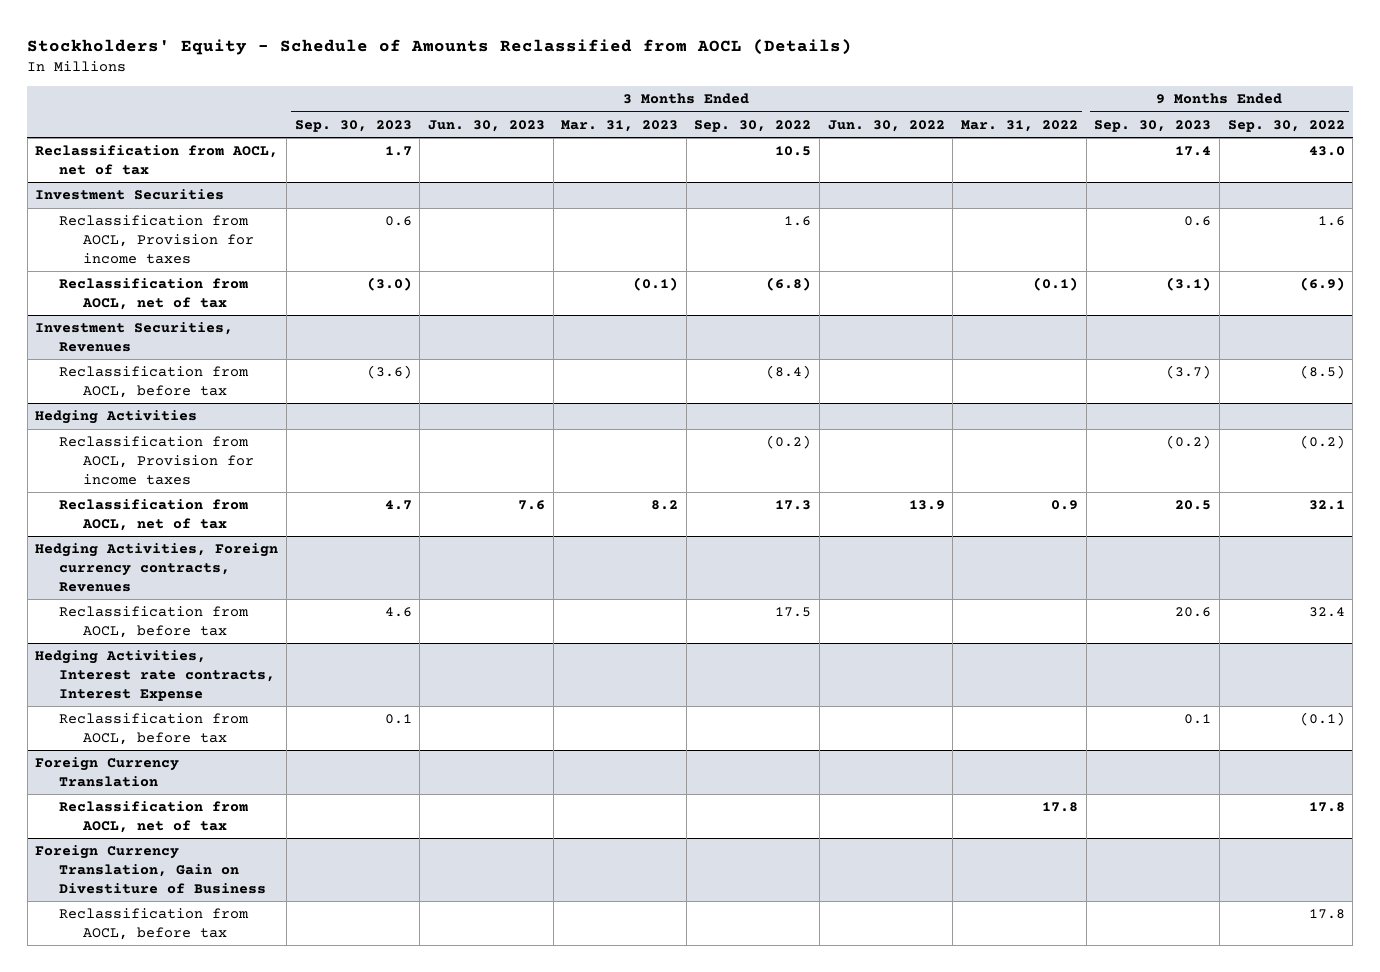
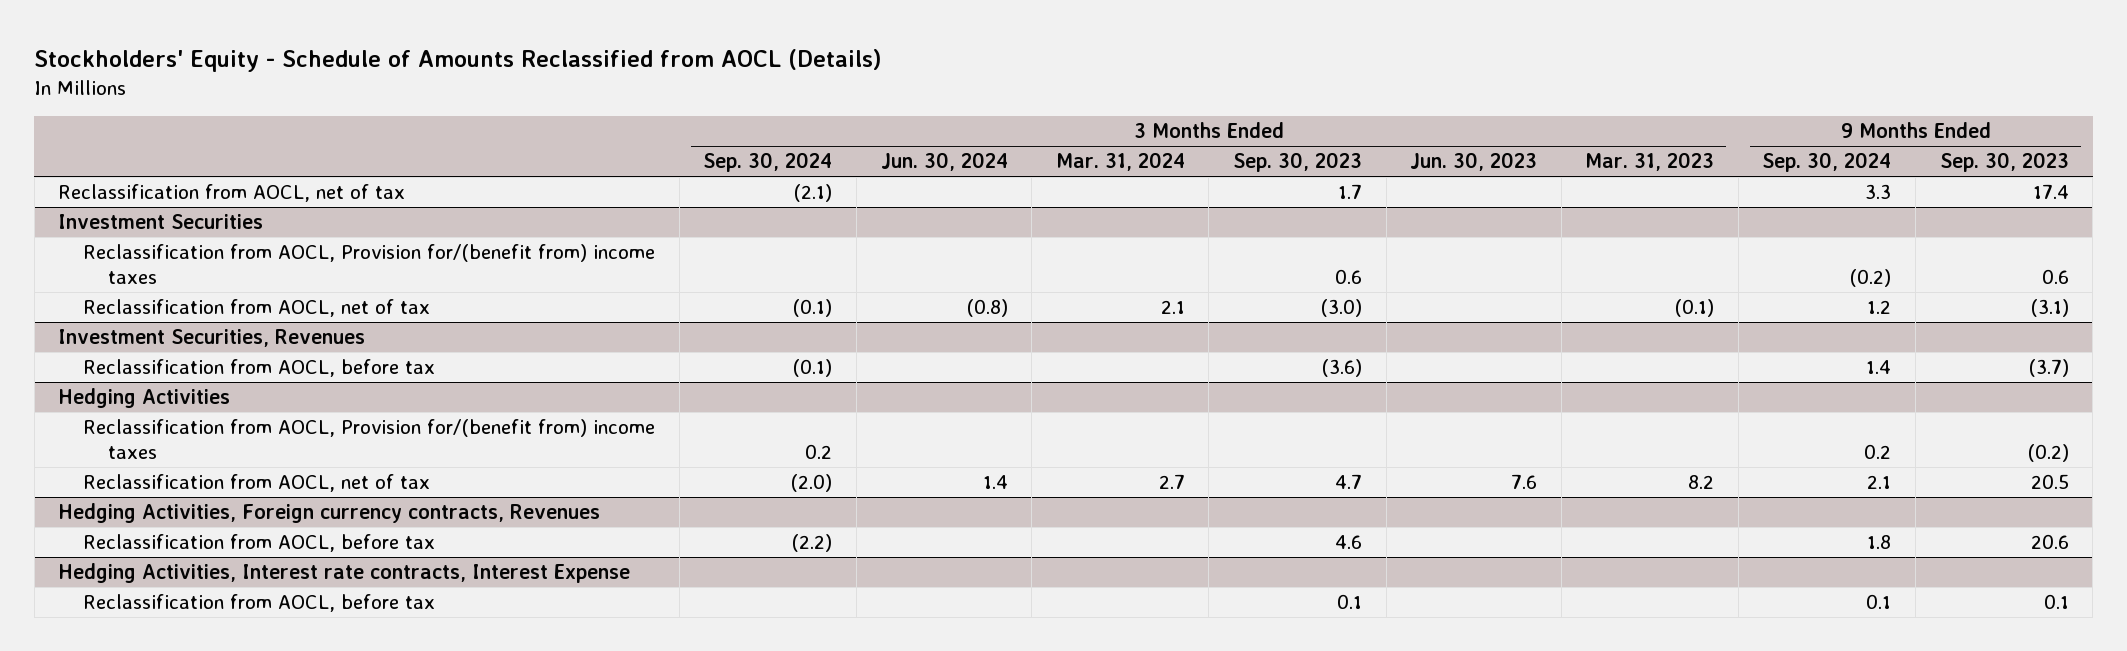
- | 3 Months Ended Sep. 30, 2023 | 3 Months Ended Jun. 30, 2023 | 3 Months Ended Mar. 31, 2023 | 3 Months Ended Sep. 30, 2022 | 3 Months Ended Jun. 30, 2022 | 3 Months Ended Mar. 31, 2022 | 9 Months Ended Sep. 30, 2023 | 9 Months Ended Sep. 30, 2022
+ | 3 Months Ended Sep. 30, 2024 | 3 Months Ended Jun. 30, 2024 | 3 Months Ended Mar. 31, 2024 | 3 Months Ended Sep. 30, 2023 | 3 Months Ended Jun. 30, 2023 | 3 Months Ended Mar. 31, 2023 | 9 Months Ended Sep. 30, 2024 | 9 Months Ended Sep. 30, 2023
@ Investment Securities
- Reclassification from AOCL, Provision for income taxes | 0.6 | | | 1.6 | | | 0.6 | 1.6
+ Reclassification from AOCL, Provision for/(benefit from) income taxes | | | | 0.6 | | | (0.2) | 0.6
@ Hedging Activities
- Reclassification from AOCL, Provision for income taxes | | | | (0.2) | | | (0.2) | (0.2)
+ Reclassification from AOCL, Provision for/(benefit from) income taxes | 0.2 | | | | | | 0.2 | (0.2)
- Foreign Currency Translation
- Reclassification from AOCL, net of tax | | | | | | 17.8 | | 17.8
- Foreign Currency Translation, Gain on Divestiture of Business
- Reclassification from AOCL, before tax | | | | | | | | 17.8

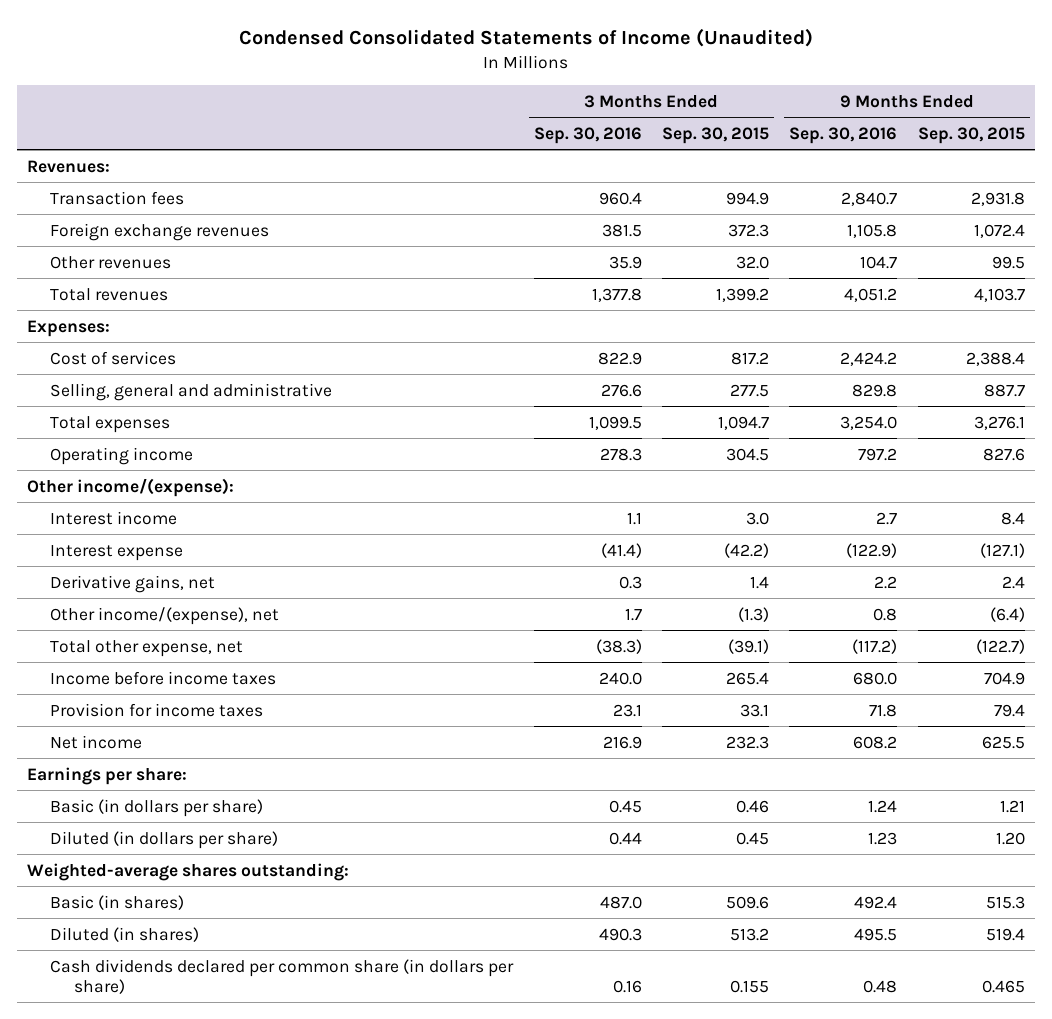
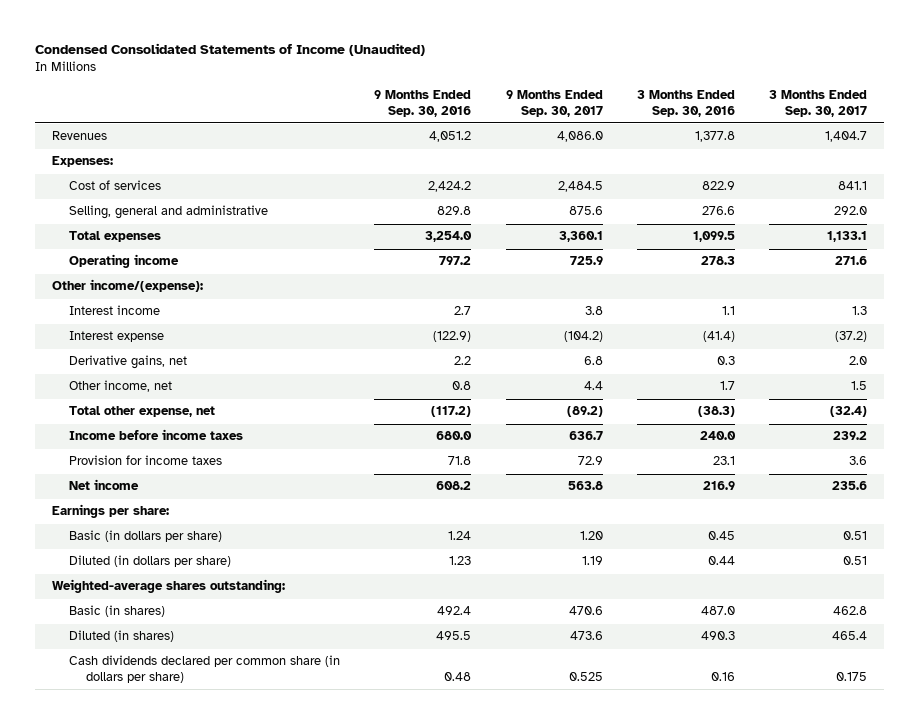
- | 3 Months Ended Sep. 30, 2016 | 3 Months Ended Sep. 30, 2015 | 9 Months Ended Sep. 30, 2016 | 9 Months Ended Sep. 30, 2015
+ | 9 Months Ended Sep. 30, 2016 | 9 Months Ended Sep. 30, 2017 | 3 Months Ended Sep. 30, 2016 | 3 Months Ended Sep. 30, 2017
- Revenues:
- Transaction fees | 960.4 | 994.9 | 2,840.7 | 2,931.8
- Foreign exchange revenues | 381.5 | 372.3 | 1,105.8 | 1,072.4
- Other revenues | 35.9 | 32.0 | 104.7 | 99.5
- Total revenues | 1,377.8 | 1,399.2 | 4,051.2 | 4,103.7
+ Revenues | 4,051.2 | 4,086.0 | 1,377.8 | 1,404.7
- Other income/(expense), net | 1.7 | (1.3) | 0.8 | (6.4)
+ Other income, net | 0.8 | 4.4 | 1.7 | 1.5

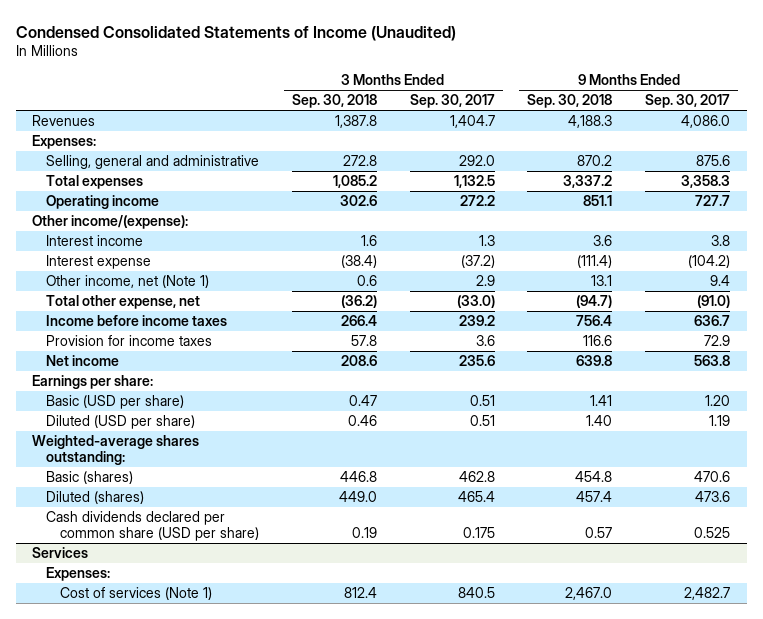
- | 9 Months Ended Sep. 30, 2016 | 9 Months Ended Sep. 30, 2017 | 3 Months Ended Sep. 30, 2016 | 3 Months Ended Sep. 30, 2017
+ | 3 Months Ended Sep. 30, 2018 | 3 Months Ended Sep. 30, 2017 | 9 Months Ended Sep. 30, 2018 | 9 Months Ended Sep. 30, 2017
- Cost of services | 2,424.2 | 2,484.5 | 822.9 | 841.1
- Total expenses | 3,254.0 | 3,360.1 | 1,099.5 | 1,133.1
- Operating income | 797.2 | 725.9 | 278.3 | 271.6
+ Total expenses | 1,085.2 | 1,132.5 | 3,337.2 | 3,358.3
+ Operating income | 302.6 | 272.2 | 851.1 | 727.7
- Derivative gains, net | 2.2 | 6.8 | 0.3 | 2.0
- Other income, net | 0.8 | 4.4 | 1.7 | 1.5
- Total other expense, net | (117.2) | (89.2) | (38.3) | (32.4)
+ Other income, net (Note 1) | 0.6 | 2.9 | 13.1 | 9.4
+ Total other expense, net | (36.2) | (33.0) | (94.7) | (91.0)
- Basic (in dollars per share) | 1.24 | 1.20 | 0.45 | 0.51
- Diluted (in dollars per share) | 1.23 | 1.19 | 0.44 | 0.51
+ Basic (USD per share) | 0.47 | 0.51 | 1.41 | 1.20
+ Diluted (USD per share) | 0.46 | 0.51 | 1.40 | 1.19
- Basic (in shares) | 492.4 | 470.6 | 487.0 | 462.8
- Diluted (in shares) | 495.5 | 473.6 | 490.3 | 465.4
- Cash dividends declared per common share (in dollars per share) | 0.48 | 0.525 | 0.16 | 0.175
+ Basic (shares) | 446.8 | 462.8 | 454.8 | 470.6
+ Diluted (shares) | 449.0 | 465.4 | 457.4 | 473.6
+ Cash dividends declared per common share (USD per share) | 0.19 | 0.175 | 0.57 | 0.525
+ Services
+ Expenses:
+ Cost of services (Note 1) | 812.4 | 840.5 | 2,467.0 | 2,482.7

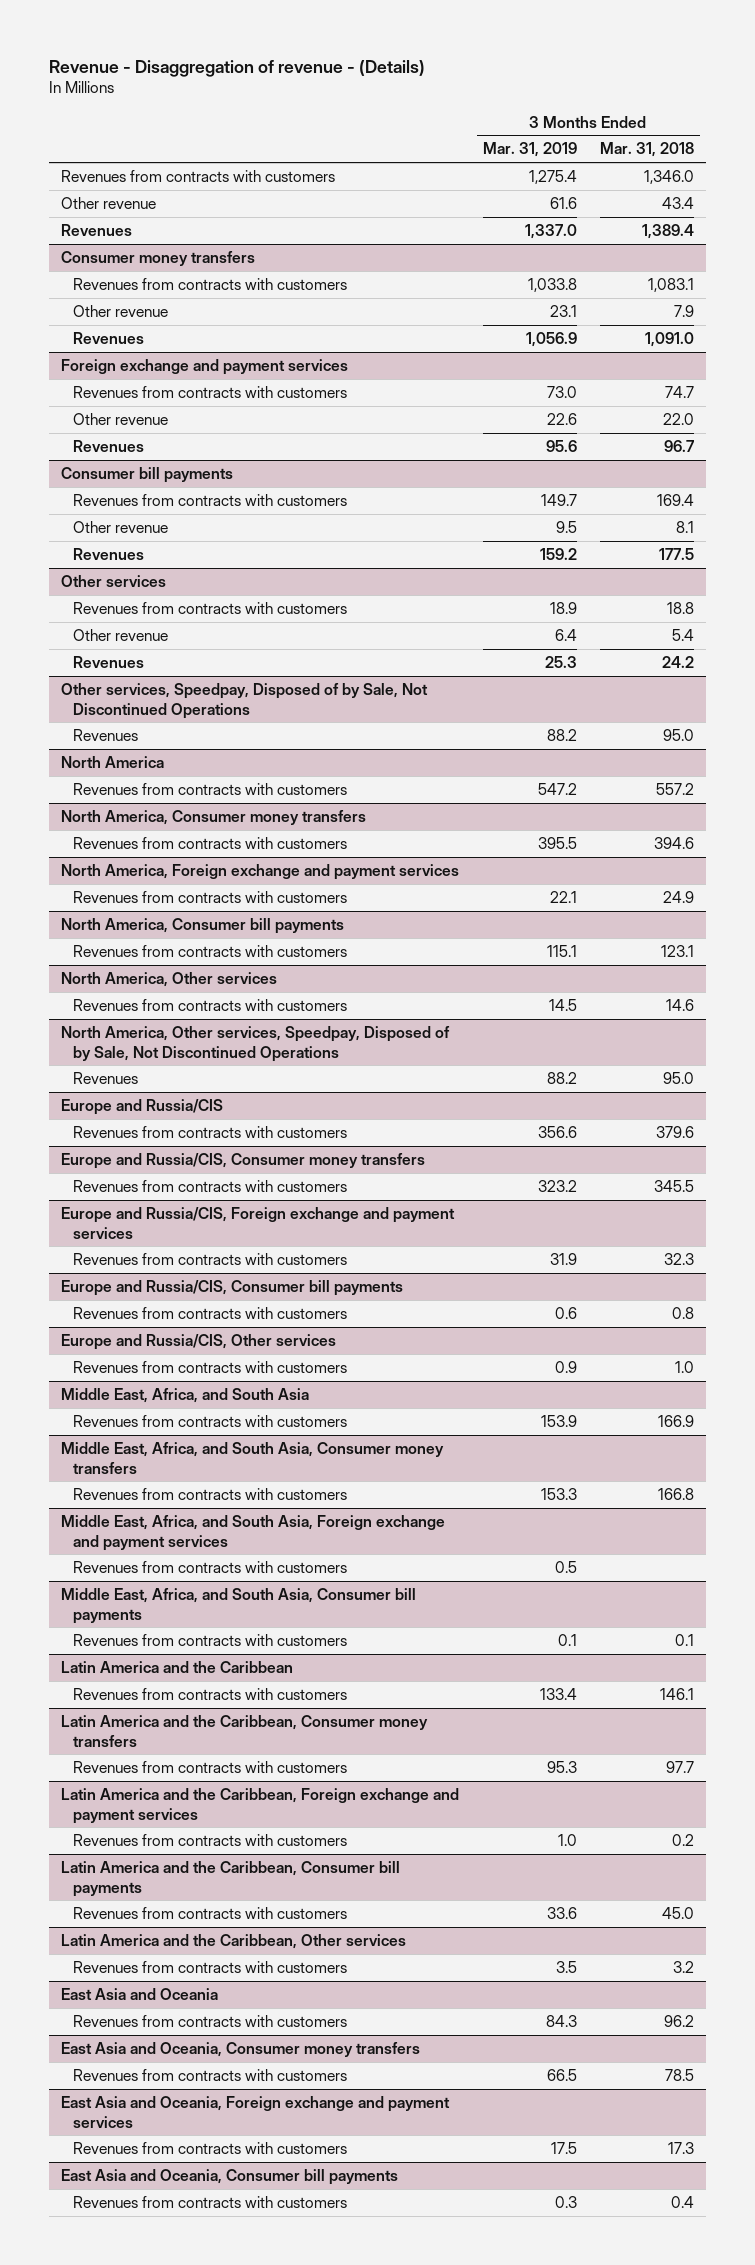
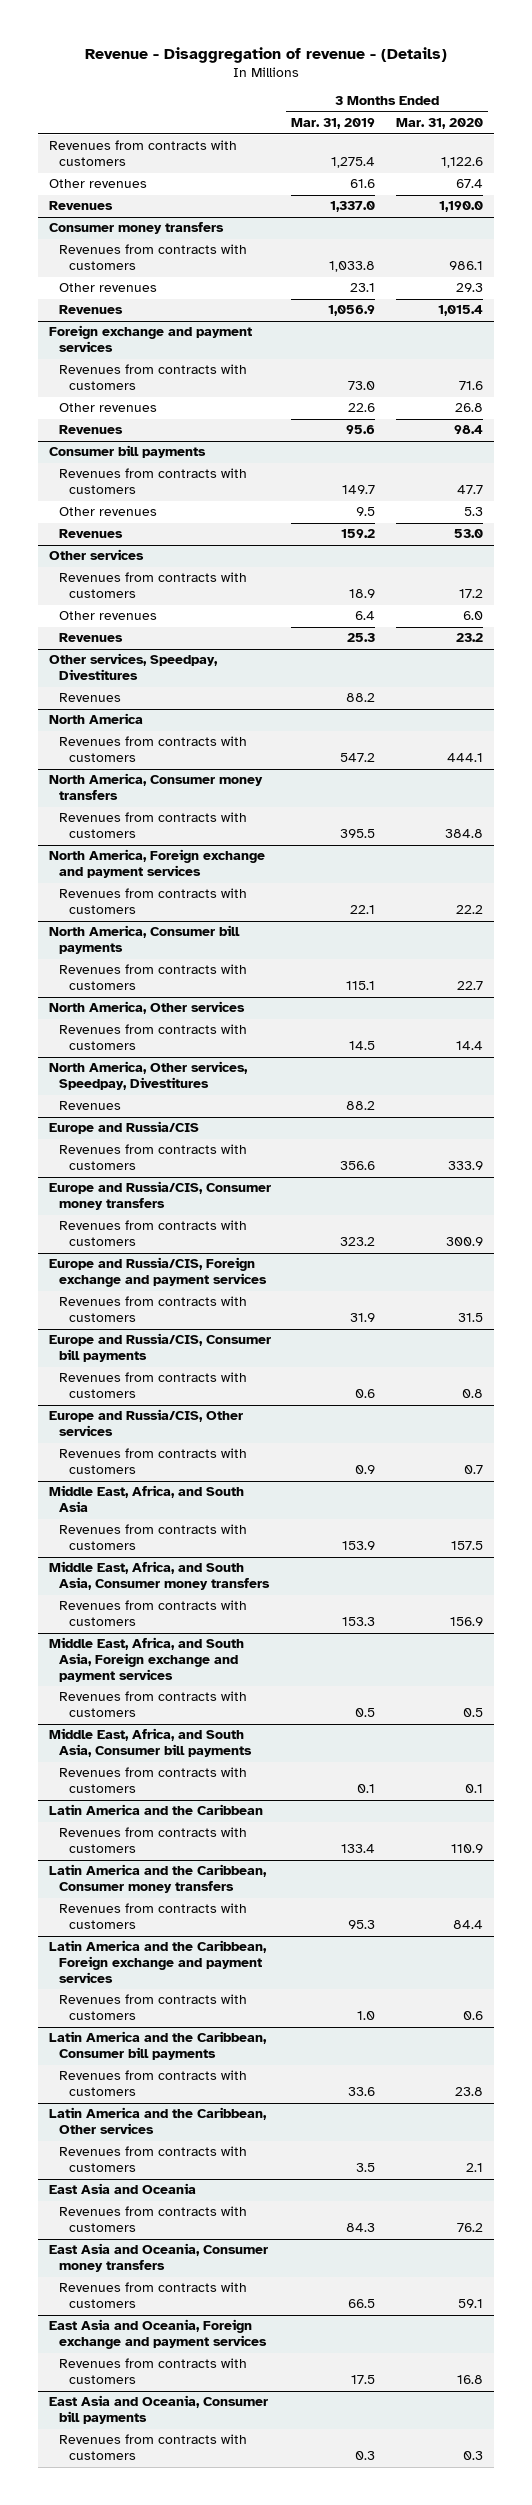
- | 3 Months Ended Mar. 31, 2019 | 3 Months Ended Mar. 31, 2018
+ | 3 Months Ended Mar. 31, 2019 | 3 Months Ended Mar. 31, 2020
- Other revenue | 61.6 | 43.4
+ Other revenues | 61.6 | 67.4
@ Consumer money transfers
- Other revenue | 23.1 | 7.9
+ Other revenues | 23.1 | 29.3
@ Foreign exchange and payment services
- Other revenue | 22.6 | 22.0
+ Other revenues | 22.6 | 26.8
@ Consumer bill payments
- Other revenue | 9.5 | 8.1
+ Other revenues | 9.5 | 5.3
@ Other services
- Other revenue | 6.4 | 5.4
+ Other revenues | 6.4 | 6.0
- Other services, Speedpay, Disposed of by Sale, Not Discontinued Operations
+ Other services, Speedpay, Divestitures
- North America, Other services, Speedpay, Disposed of by Sale, Not Discontinued Operations
+ North America, Other services, Speedpay, Divestitures

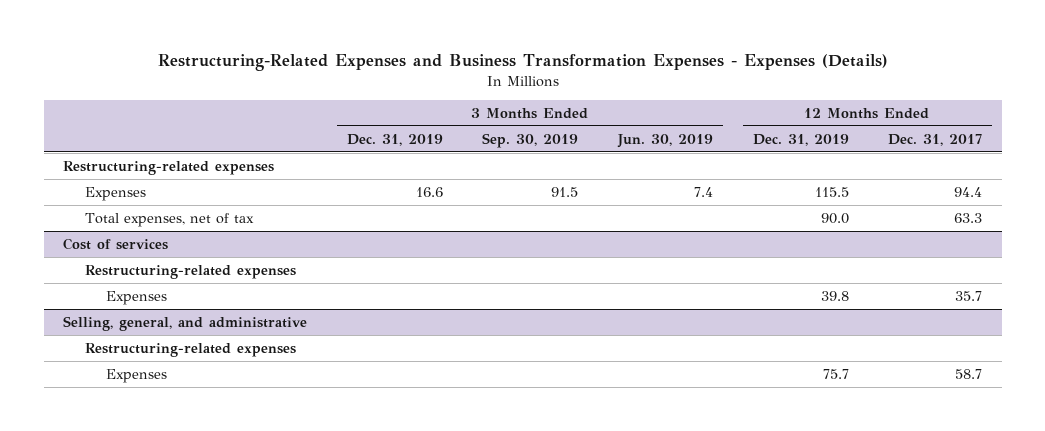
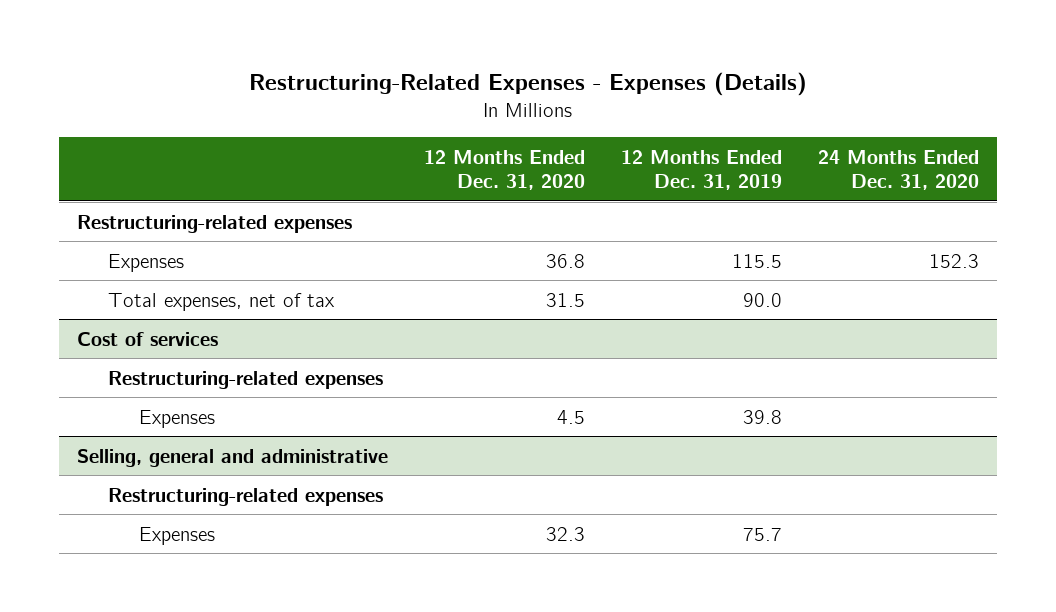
- Restructuring-Related Expenses and Business Transformation Expenses - Expenses (Details)
+ Restructuring-Related Expenses - Expenses (Details)
- | 3 Months Ended Dec. 31, 2019 | 3 Months Ended Sep. 30, 2019 | 3 Months Ended Jun. 30, 2019 | 12 Months Ended Dec. 31, 2019 | 12 Months Ended Dec. 31, 2017
+ | 12 Months Ended Dec. 31, 2020 | 12 Months Ended Dec. 31, 2019 | 24 Months Ended Dec. 31, 2020
- Selling, general, and administrative
+ Selling, general and administrative

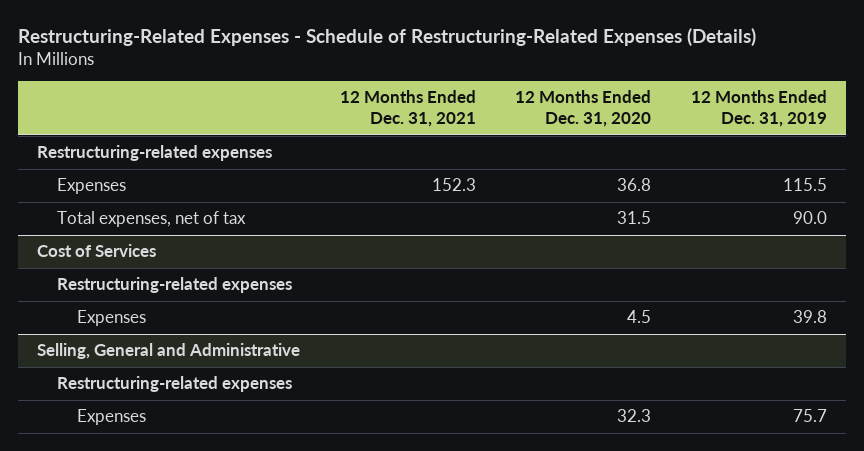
- Restructuring-Related Expenses - Expenses (Details)
+ Restructuring-Related Expenses - Schedule of Restructuring-Related Expenses (Details)
- | 12 Months Ended Dec. 31, 2020 | 12 Months Ended Dec. 31, 2019 | 24 Months Ended Dec. 31, 2020
+ | 12 Months Ended Dec. 31, 2021 | 12 Months Ended Dec. 31, 2020 | 12 Months Ended Dec. 31, 2019
- Cost of services
+ Cost of Services
- Selling, general and administrative
+ Selling, General and Administrative

